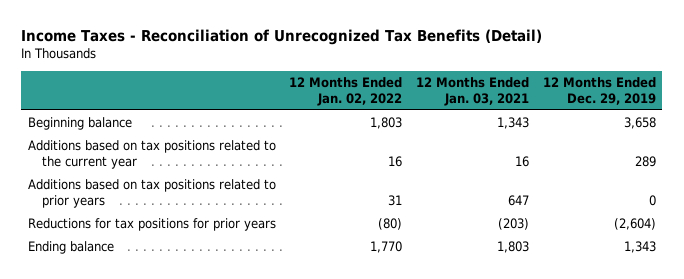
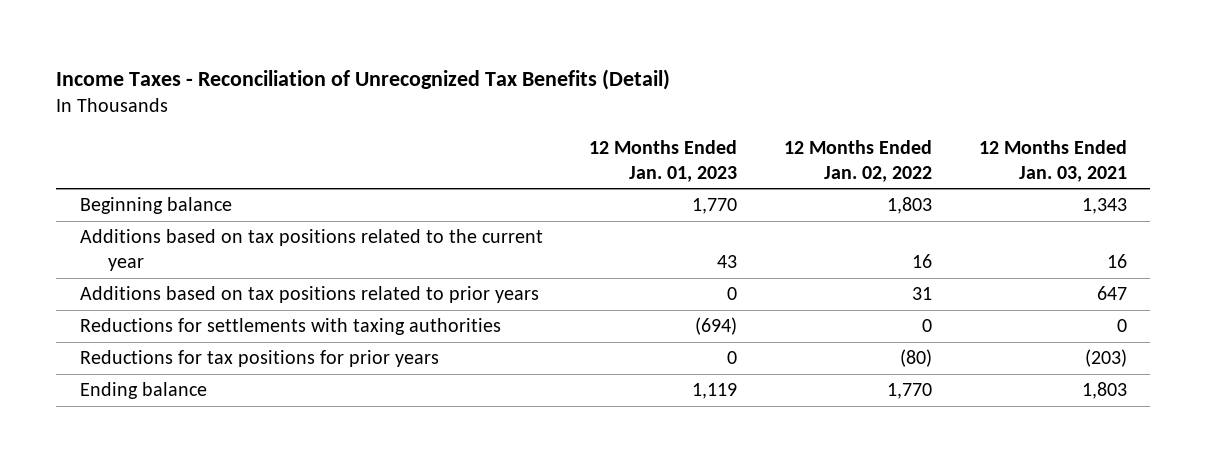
- | 12 Months Ended Jan. 02, 2022 | 12 Months Ended Jan. 03, 2021 | 12 Months Ended Dec. 29, 2019
+ | 12 Months Ended Jan. 01, 2023 | 12 Months Ended Jan. 02, 2022 | 12 Months Ended Jan. 03, 2021
+ Reductions for settlements with taxing authorities | (694) | 0 | 0

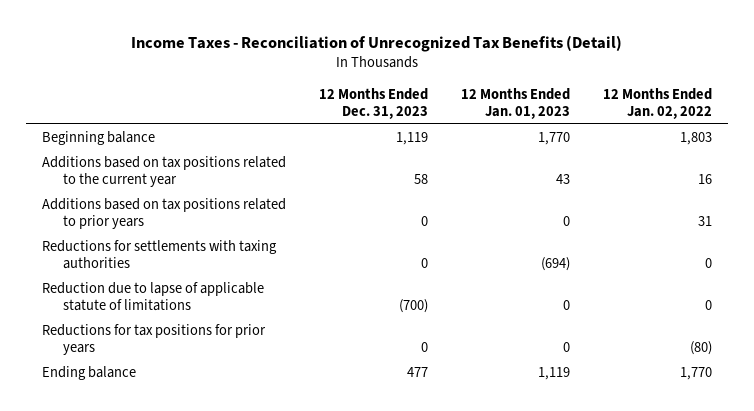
- | 12 Months Ended Jan. 01, 2023 | 12 Months Ended Jan. 02, 2022 | 12 Months Ended Jan. 03, 2021
+ | 12 Months Ended Dec. 31, 2023 | 12 Months Ended Jan. 01, 2023 | 12 Months Ended Jan. 02, 2022
+ Reduction due to lapse of applicable statute of limitations | (700) | 0 | 0

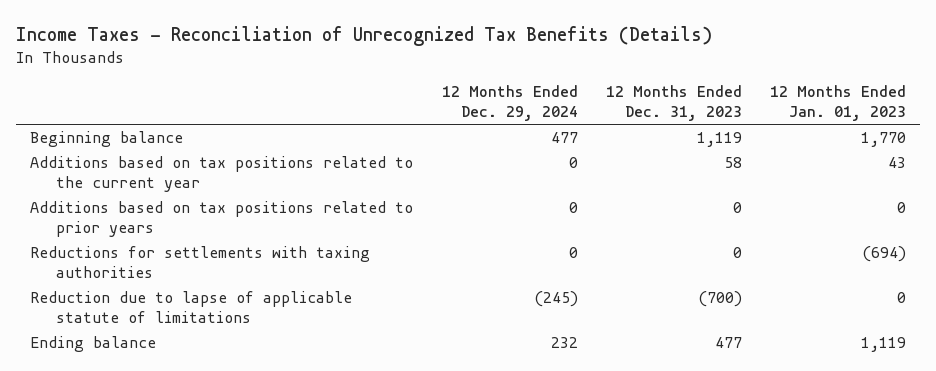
- Income Taxes - Reconciliation of Unrecognized Tax Benefits (Detail)
+ Income Taxes - Reconciliation of Unrecognized Tax Benefits (Details)
- | 12 Months Ended Dec. 31, 2023 | 12 Months Ended Jan. 01, 2023 | 12 Months Ended Jan. 02, 2022
+ | 12 Months Ended Dec. 29, 2024 | 12 Months Ended Dec. 31, 2023 | 12 Months Ended Jan. 01, 2023
- Reductions for tax positions for prior years | 0 | 0 | (80)

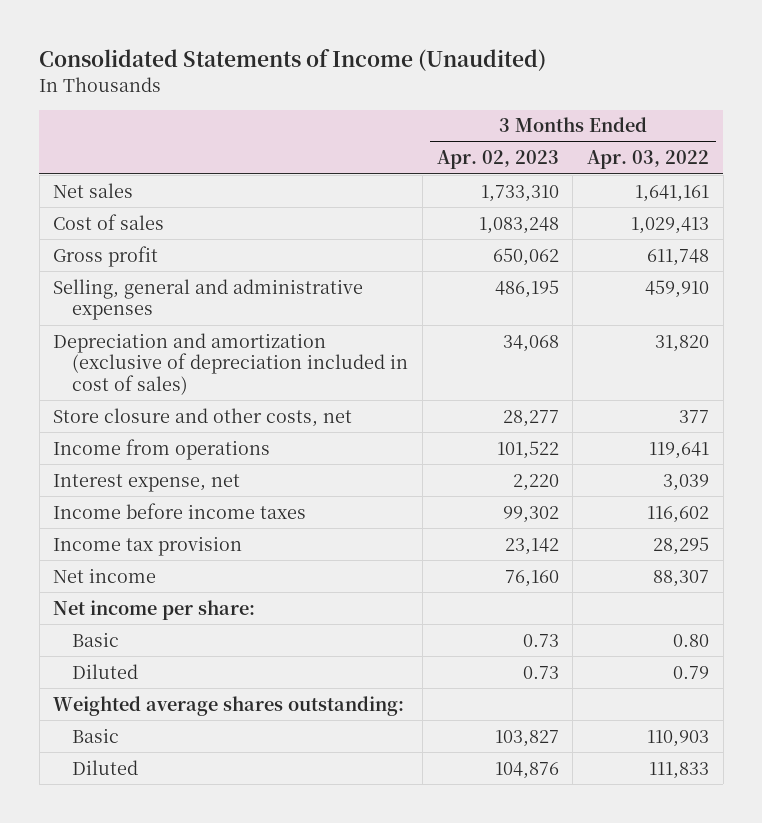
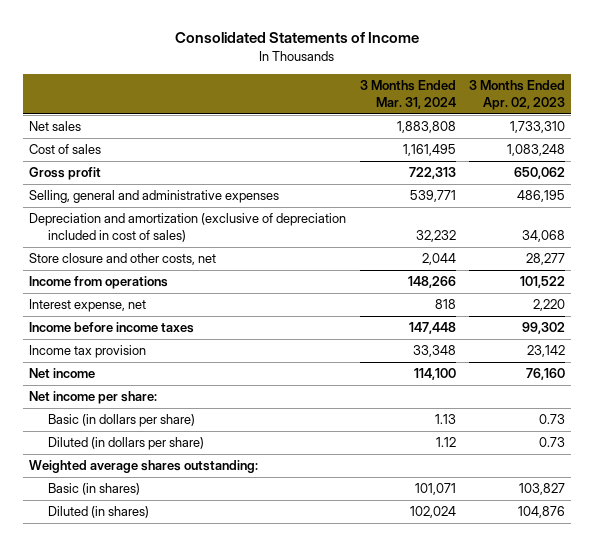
- Consolidated Statements of Income (Unaudited)
+ Consolidated Statements of Income
- | 3 Months Ended Apr. 02, 2023 | 3 Months Ended Apr. 03, 2022
+ | 3 Months Ended Mar. 31, 2024 | 3 Months Ended Apr. 02, 2023
- Basic | 0.73 | 0.80
- Diluted | 0.73 | 0.79
+ Basic (in dollars per share) | 1.13 | 0.73
+ Diluted (in dollars per share) | 1.12 | 0.73
- Basic | 103,827 | 110,903
- Diluted | 104,876 | 111,833
+ Basic (in shares) | 101,071 | 103,827
+ Diluted (in shares) | 102,024 | 104,876

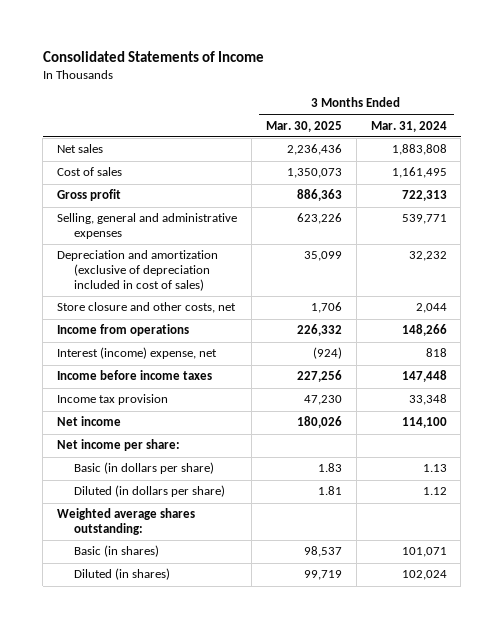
- | 3 Months Ended Mar. 31, 2024 | 3 Months Ended Apr. 02, 2023
+ | 3 Months Ended Mar. 30, 2025 | 3 Months Ended Mar. 31, 2024
- Interest expense, net | 818 | 2,220
+ Interest (income) expense, net | (924) | 818

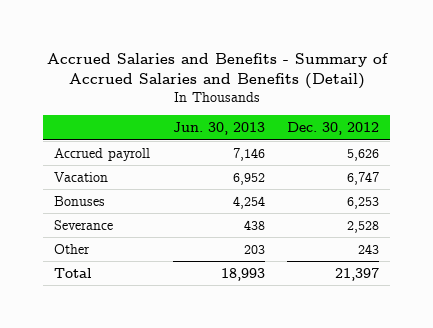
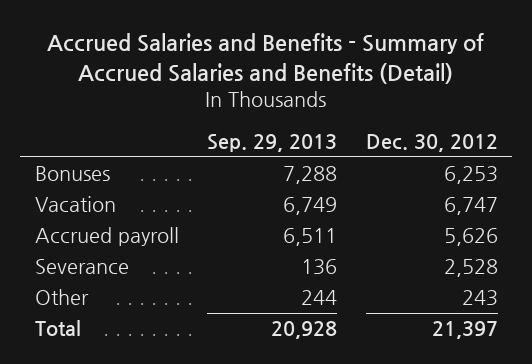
- | Jun. 30, 2013 | Dec. 30, 2012
+ | Sep. 29, 2013 | Dec. 30, 2012
moved down: Vacation | 6,749 | 6,747
moved down: Accrued payroll | 6,511 | 5,626

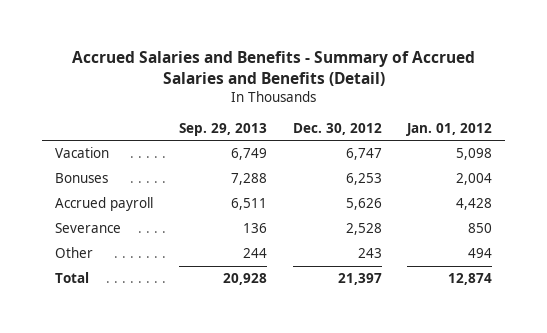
- | Sep. 29, 2013 | Dec. 30, 2012
+ | Sep. 29, 2013 | Dec. 30, 2012 | Jan. 01, 2012
moved down: Bonuses | 7,288 | 6,253 | 2,004

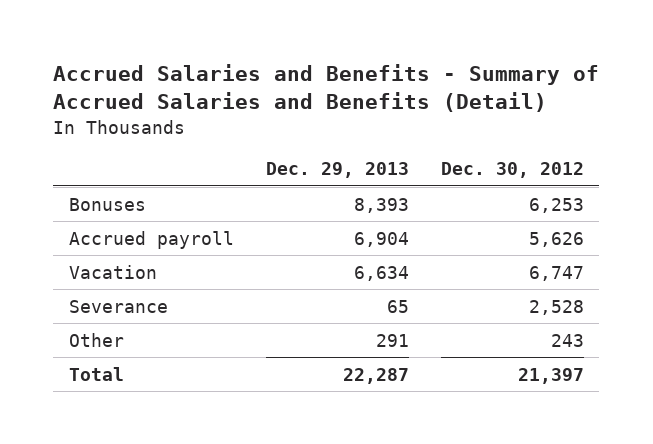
- | Sep. 29, 2013 | Dec. 30, 2012 | Jan. 01, 2012
+ | Dec. 29, 2013 | Dec. 30, 2012
moved down: Vacation | 6,634 | 6,747

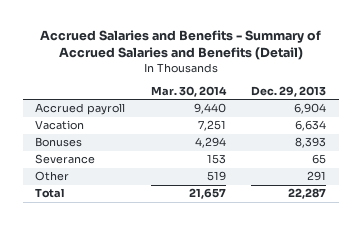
- | Dec. 29, 2013 | Dec. 30, 2012
+ | Mar. 30, 2014 | Dec. 29, 2013
moved down: Bonuses | 4,294 | 8,393

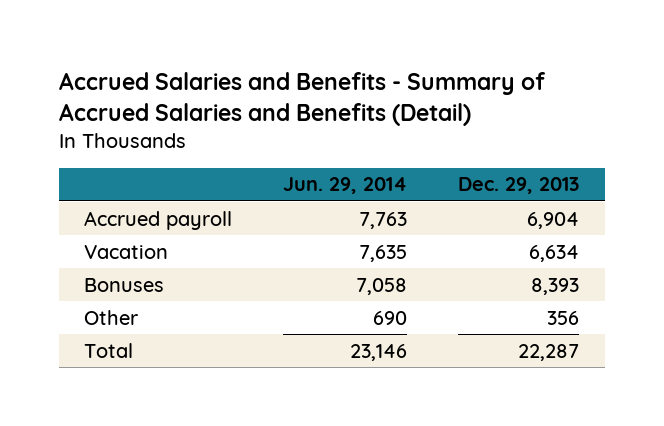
- | Mar. 30, 2014 | Dec. 29, 2013
+ | Jun. 29, 2014 | Dec. 29, 2013
- Severance | 153 | 65
- Other | 519 | 291
+ Other | 690 | 356

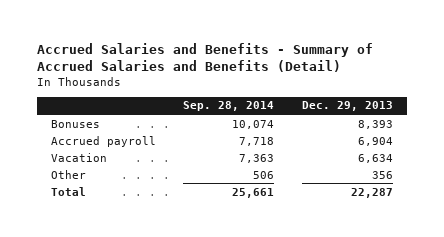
- | Jun. 29, 2014 | Dec. 29, 2013
+ | Sep. 28, 2014 | Dec. 29, 2013
moved up: Bonuses | 10,074 | 8,393

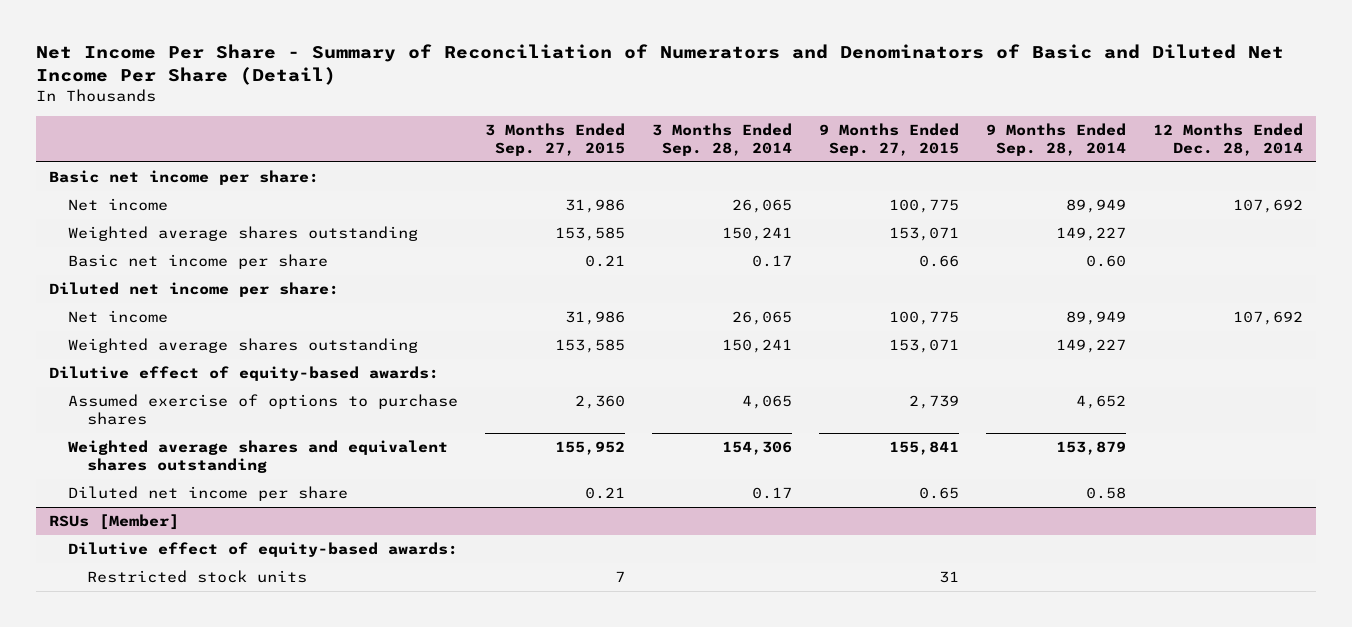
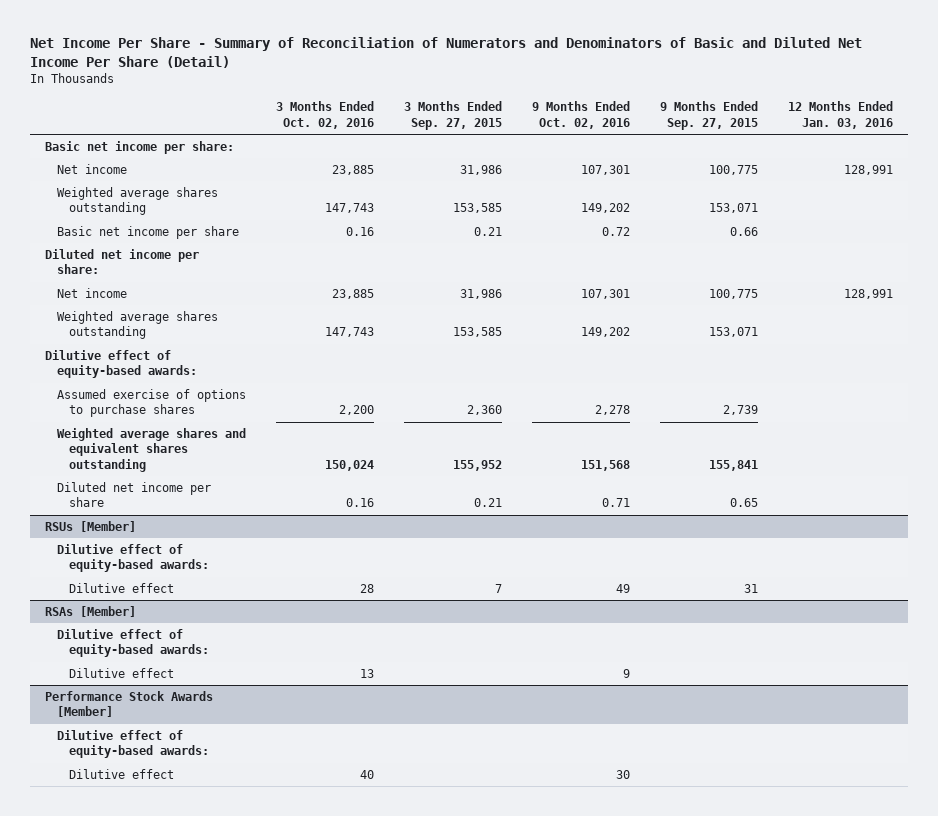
- | 3 Months Ended Sep. 27, 2015 | 3 Months Ended Sep. 28, 2014 | 9 Months Ended Sep. 27, 2015 | 9 Months Ended Sep. 28, 2014 | 12 Months Ended Dec. 28, 2014
+ | 3 Months Ended Oct. 02, 2016 | 3 Months Ended Sep. 27, 2015 | 9 Months Ended Oct. 02, 2016 | 9 Months Ended Sep. 27, 2015 | 12 Months Ended Jan. 03, 2016
@ RSUs [Member]
- Restricted stock units | 7 | | 31 | |
+ Dilutive effect | 28 | 7 | 49 | 31 |
+ RSAs [Member]
+ Dilutive effect of equity-based awards:
+ Dilutive effect | 13 | | 9 | |
+ Performance Stock Awards [Member]
+ Dilutive effect of equity-based awards:
+ Dilutive effect | 40 | | 30 | |

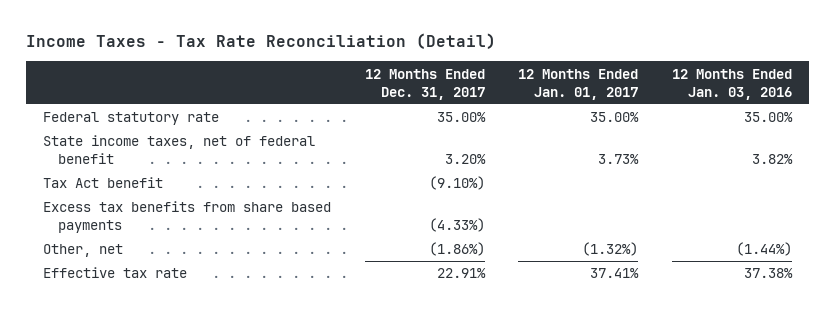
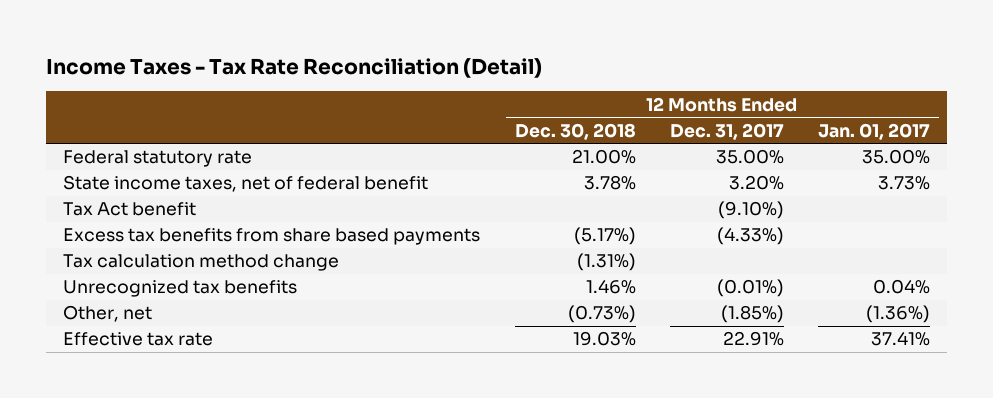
- | 12 Months Ended Dec. 31, 2017 | 12 Months Ended Jan. 01, 2017 | 12 Months Ended Jan. 03, 2016
+ | 12 Months Ended Dec. 30, 2018 | 12 Months Ended Dec. 31, 2017 | 12 Months Ended Jan. 01, 2017
- Other, net | (1.86%) | (1.32%) | (1.44%)
+ Tax calculation method change | (1.31%) | |
+ Unrecognized tax benefits | 1.46% | (0.01%) | 0.04%
+ Other, net | (0.73%) | (1.85%) | (1.36%)

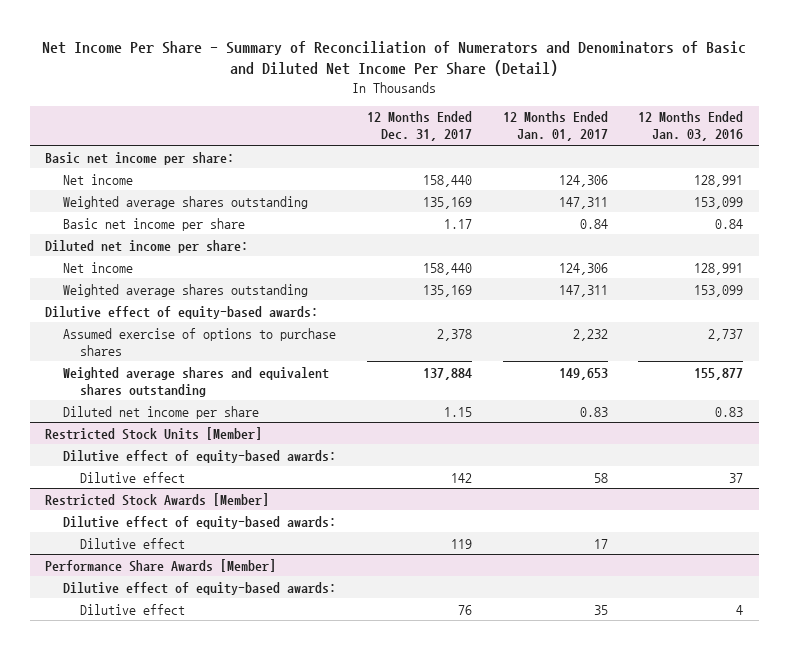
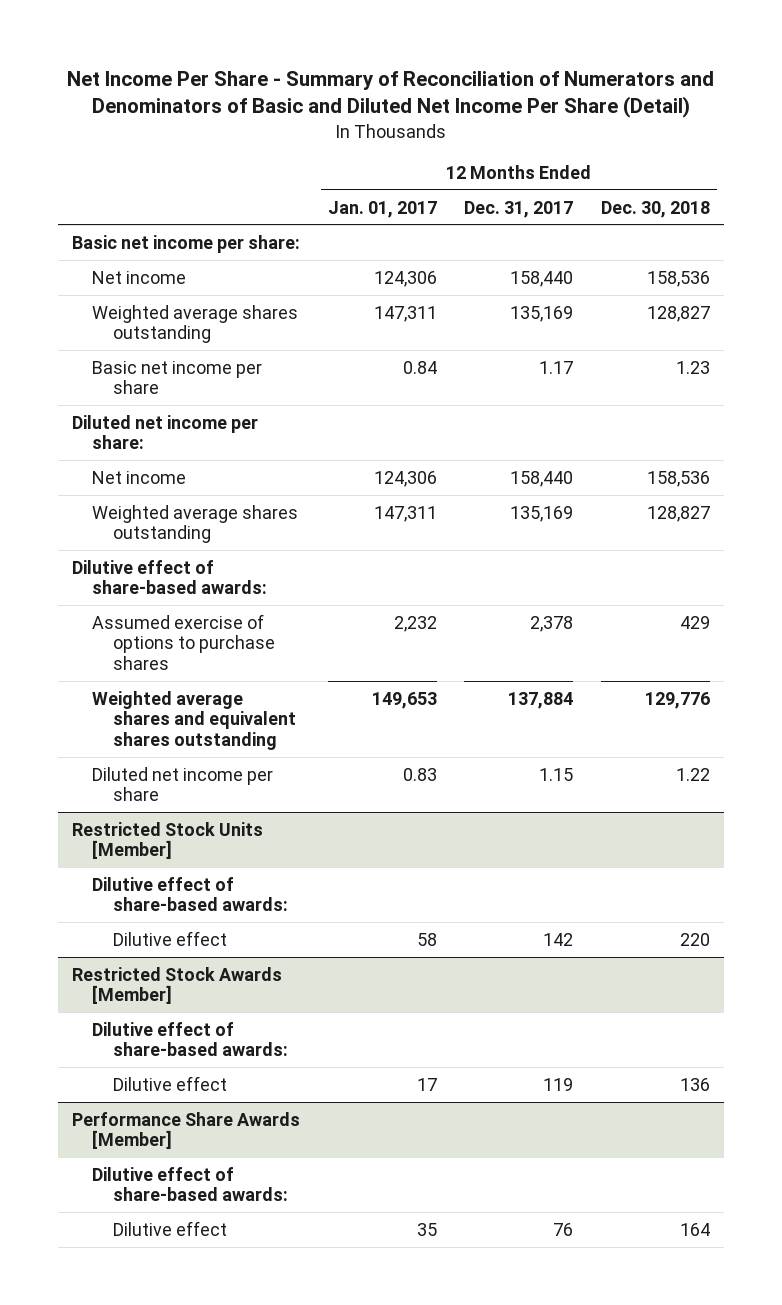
- | 12 Months Ended Dec. 31, 2017 | 12 Months Ended Jan. 01, 2017 | 12 Months Ended Jan. 03, 2016
+ | 12 Months Ended Jan. 01, 2017 | 12 Months Ended Dec. 31, 2017 | 12 Months Ended Dec. 30, 2018
- Dilutive effect of equity-based awards:
+ Dilutive effect of share-based awards:
@ Restricted Stock Units [Member]
- Dilutive effect of equity-based awards:
+ Dilutive effect of share-based awards:
@ Restricted Stock Awards [Member]
- Dilutive effect of equity-based awards:
+ Dilutive effect of share-based awards:
@ Performance Share Awards [Member]
- Dilutive effect of equity-based awards:
+ Dilutive effect of share-based awards:

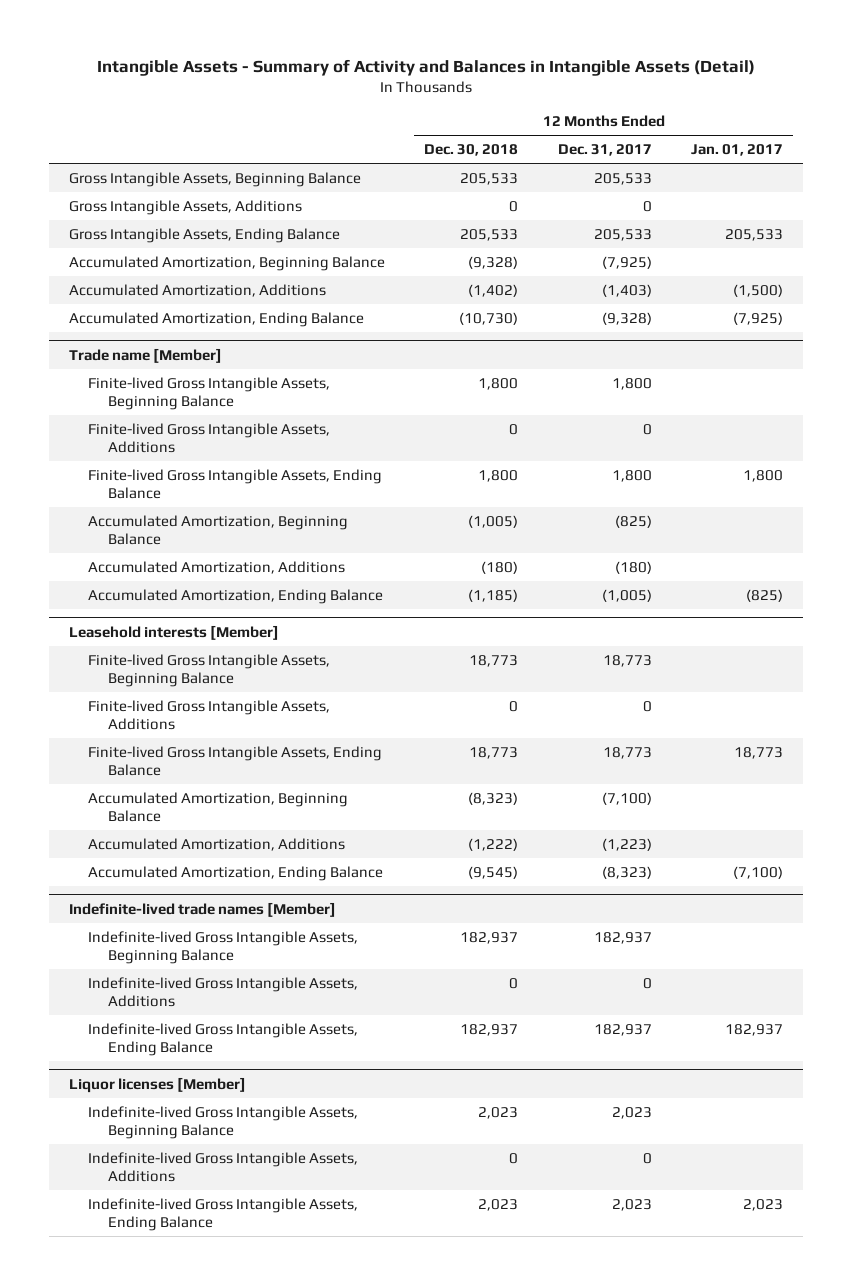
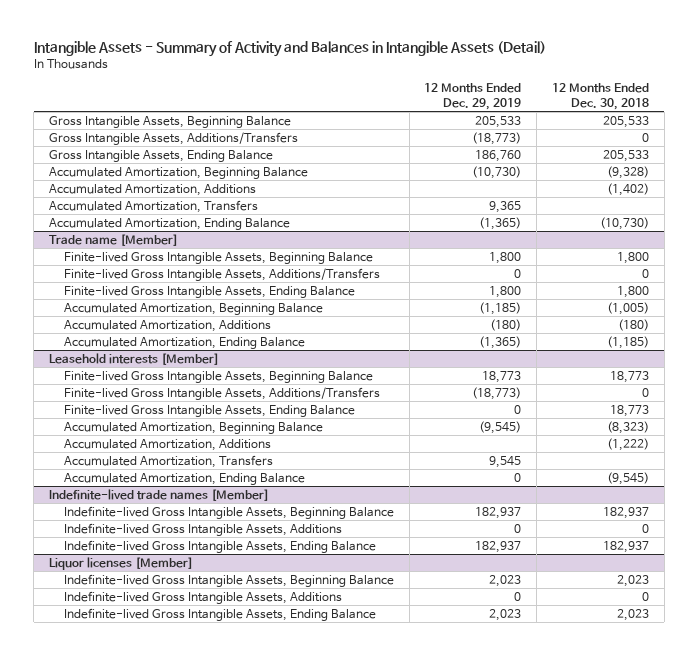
- | 12 Months Ended Dec. 30, 2018 | 12 Months Ended Dec. 31, 2017 | 12 Months Ended Jan. 01, 2017
+ | 12 Months Ended Dec. 29, 2019 | 12 Months Ended Dec. 30, 2018
- Gross Intangible Assets, Additions | 0 | 0 |
+ Gross Intangible Assets, Additions/Transfers | (18,773) | 0
+ Accumulated Amortization, Transfers | 9,365 |
@ Trade name [Member]
- Finite-lived Gross Intangible Assets, Additions | 0 | 0 |
+ Finite-lived Gross Intangible Assets, Additions/Transfers | 0 | 0
@ Leasehold interests [Member]
- Finite-lived Gross Intangible Assets, Additions | 0 | 0 |
+ Finite-lived Gross Intangible Assets, Additions/Transfers | (18,773) | 0
+ Accumulated Amortization, Transfers | 9,545 |

